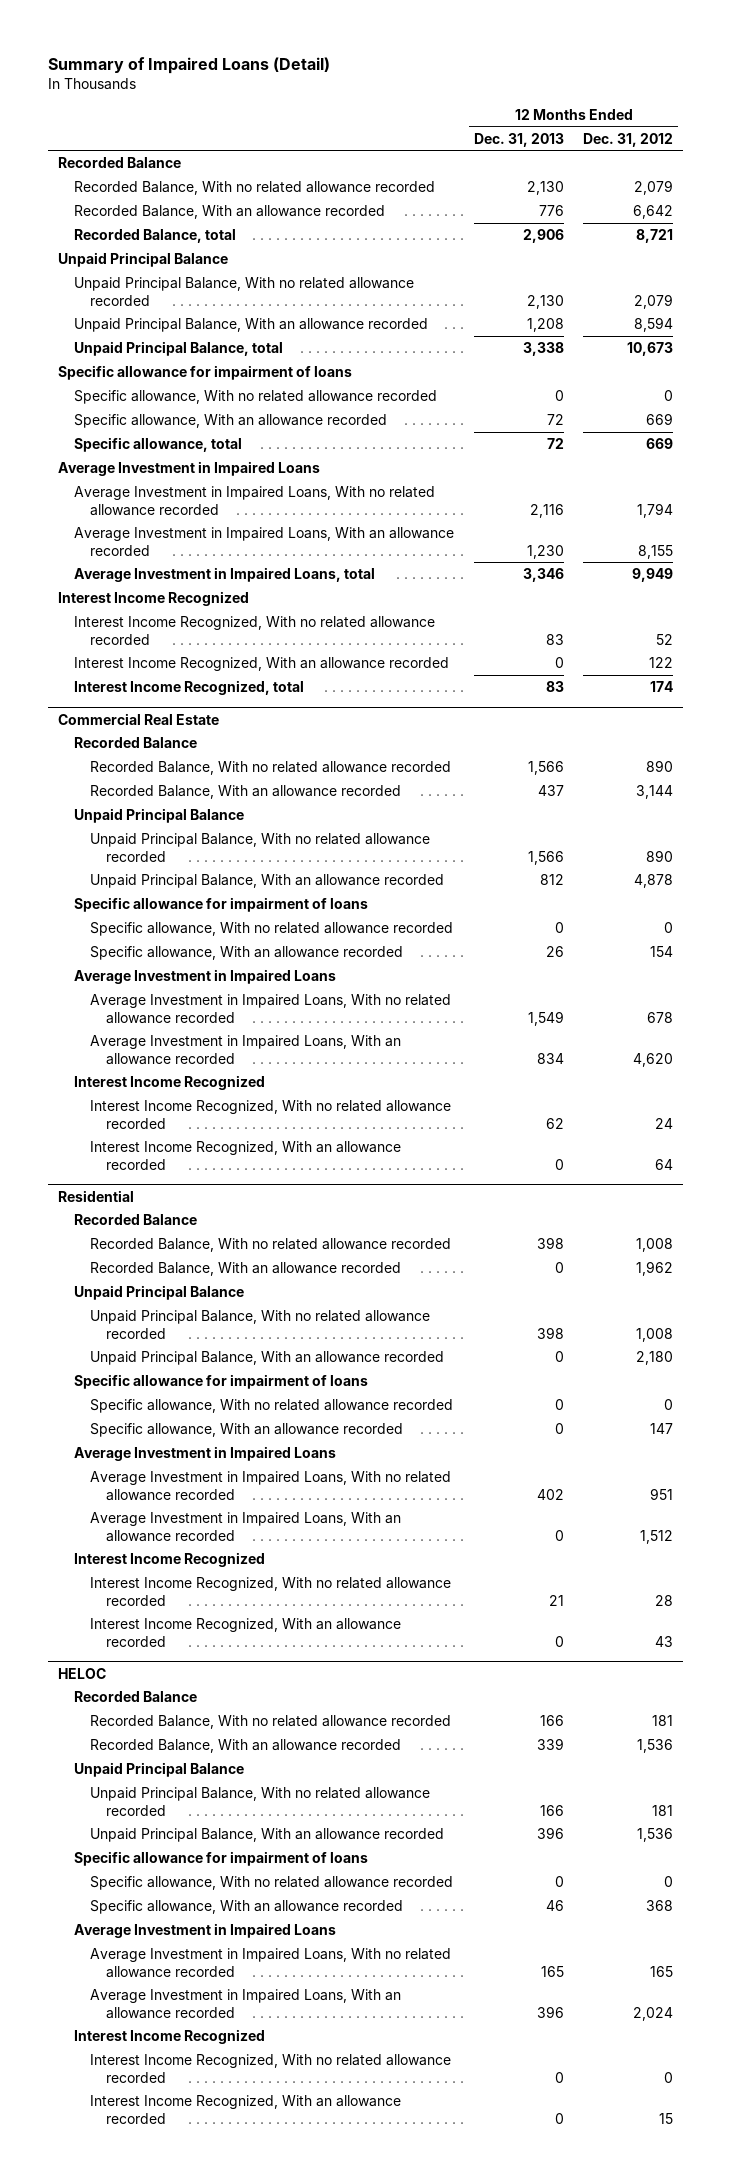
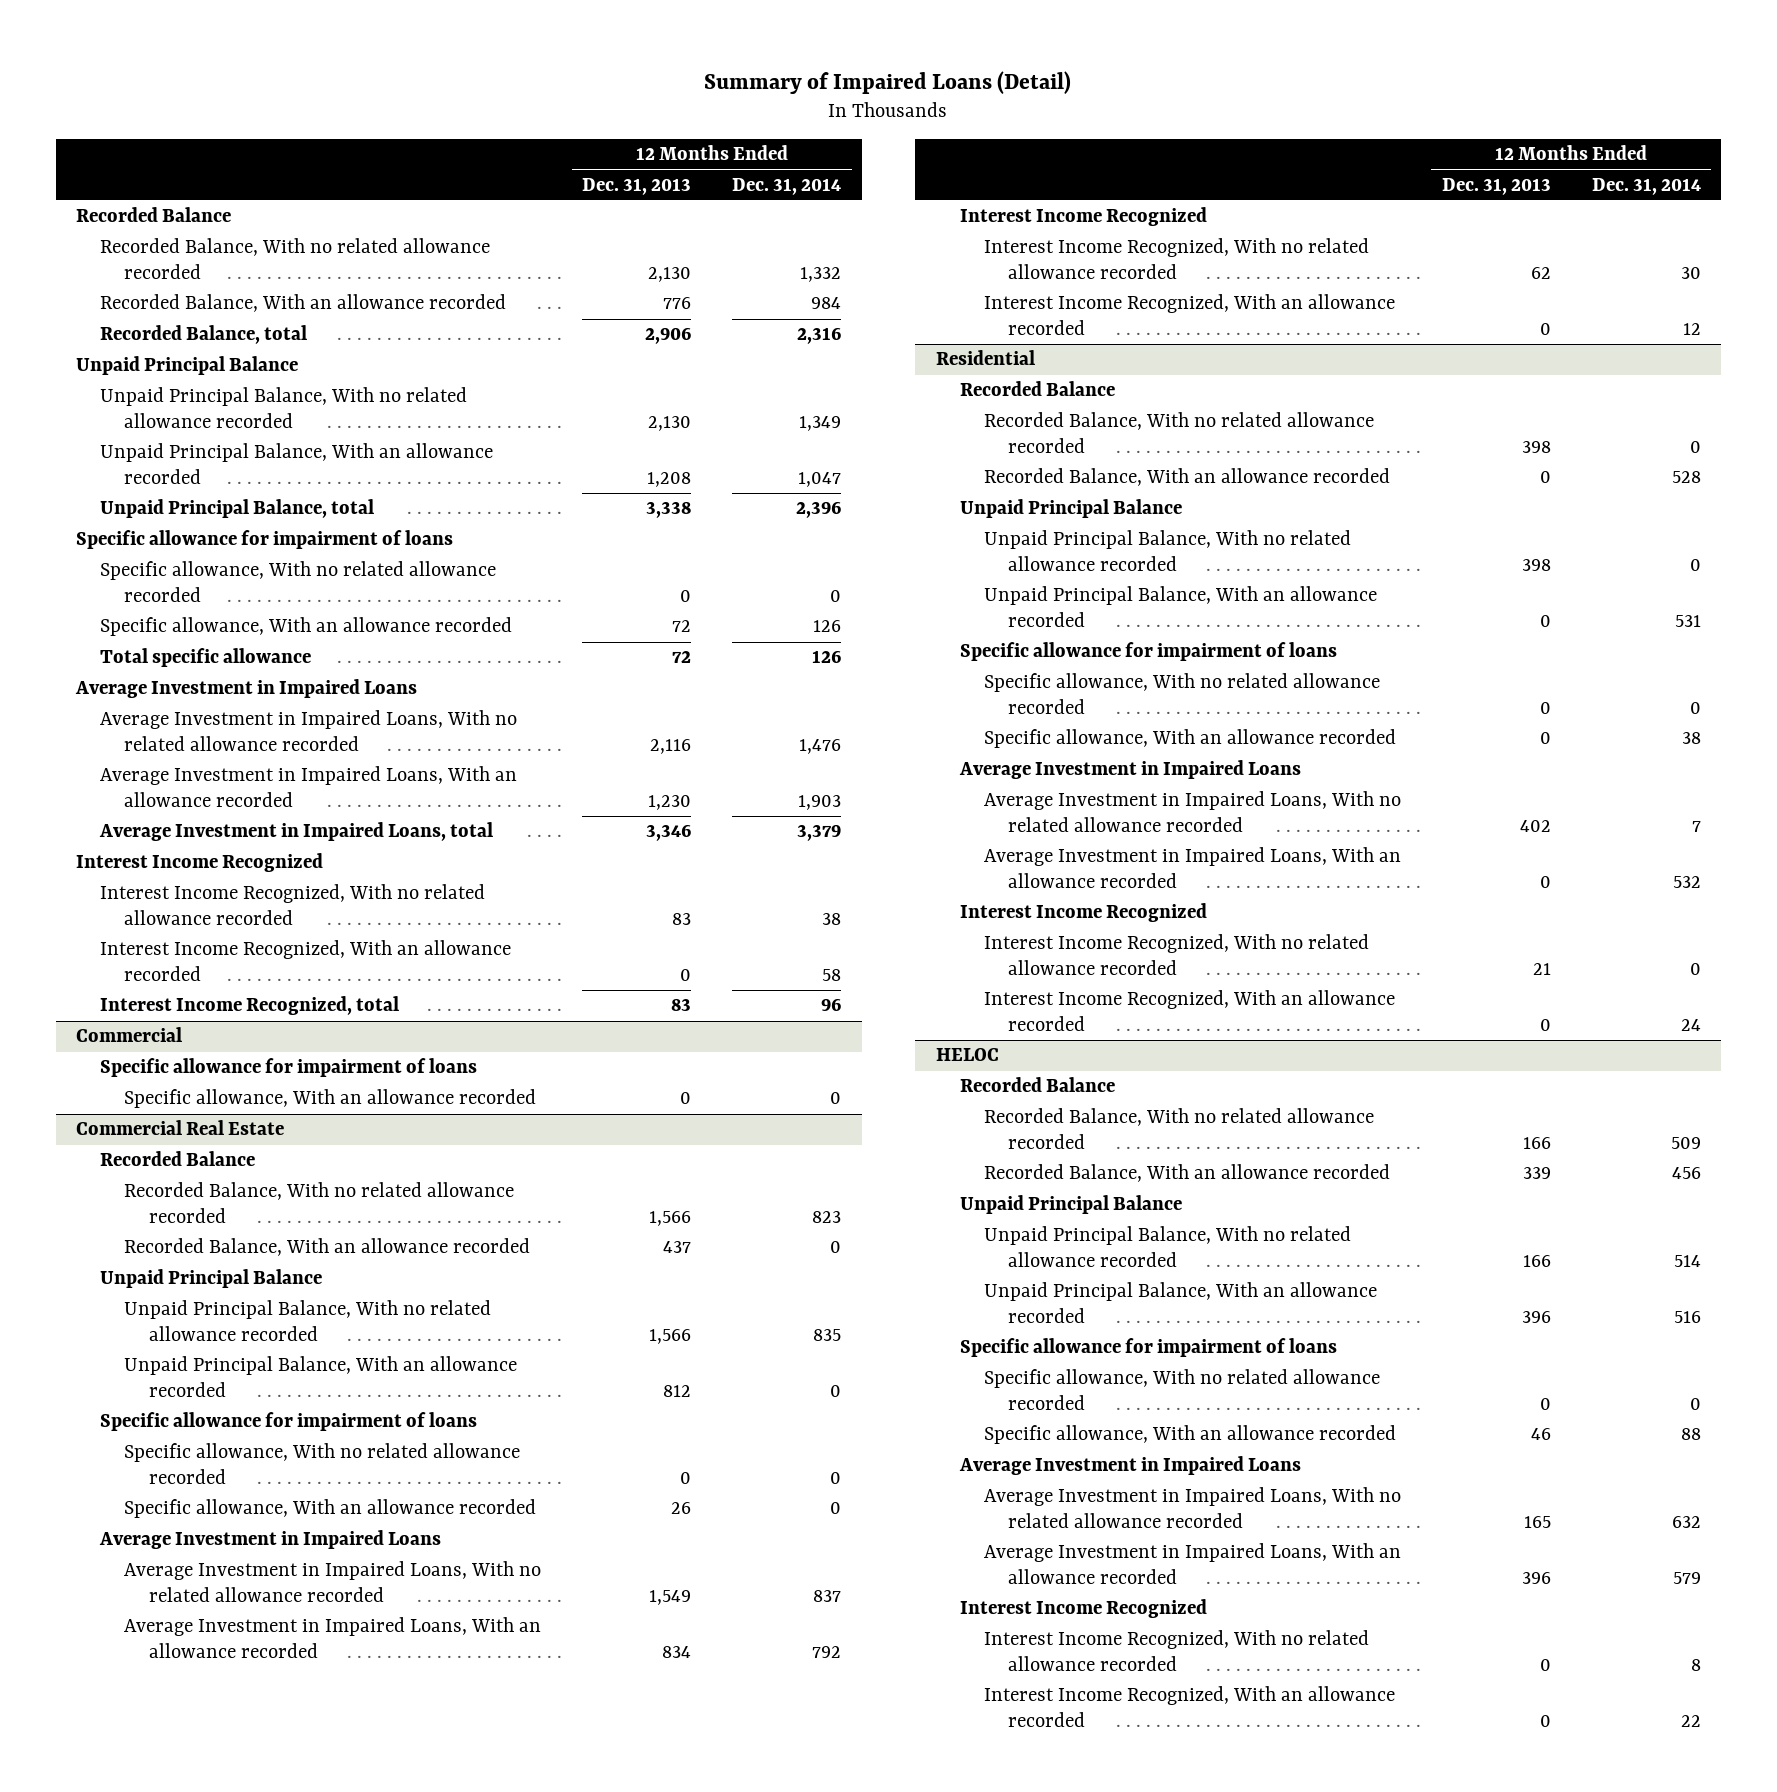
- | 12 Months Ended Dec. 31, 2013 | 12 Months Ended Dec. 31, 2012
+ | 12 Months Ended Dec. 31, 2013 | 12 Months Ended Dec. 31, 2014
- Specific allowance, total | 72 | 669
+ Total specific allowance | 72 | 126
+ Commercial
+ Specific allowance for impairment of loans
+ Specific allowance, With an allowance recorded | 0 | 0

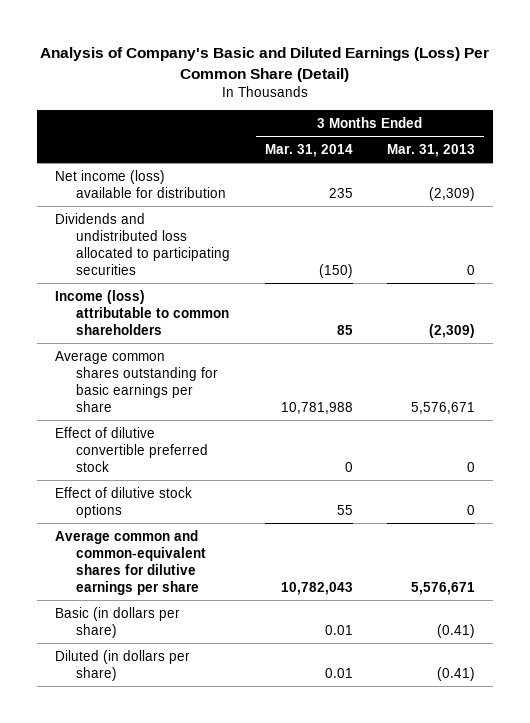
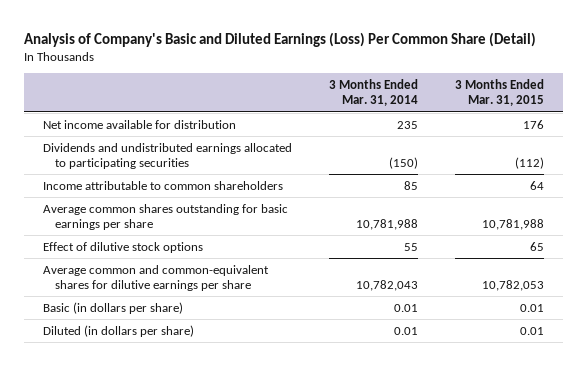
- | 3 Months Ended Mar. 31, 2014 | 3 Months Ended Mar. 31, 2013
+ | 3 Months Ended Mar. 31, 2014 | 3 Months Ended Mar. 31, 2015
- Net income (loss) available for distribution | 235 | (2,309)
- Dividends and undistributed loss allocated to participating securities | (150) | 0
- Income (loss) attributable to common shareholders | 85 | (2,309)
+ Net income available for distribution | 235 | 176
+ Dividends and undistributed earnings allocated to participating securities | (150) | (112)
+ Income attributable to common shareholders | 85 | 64
- Effect of dilutive convertible preferred stock | 0 | 0

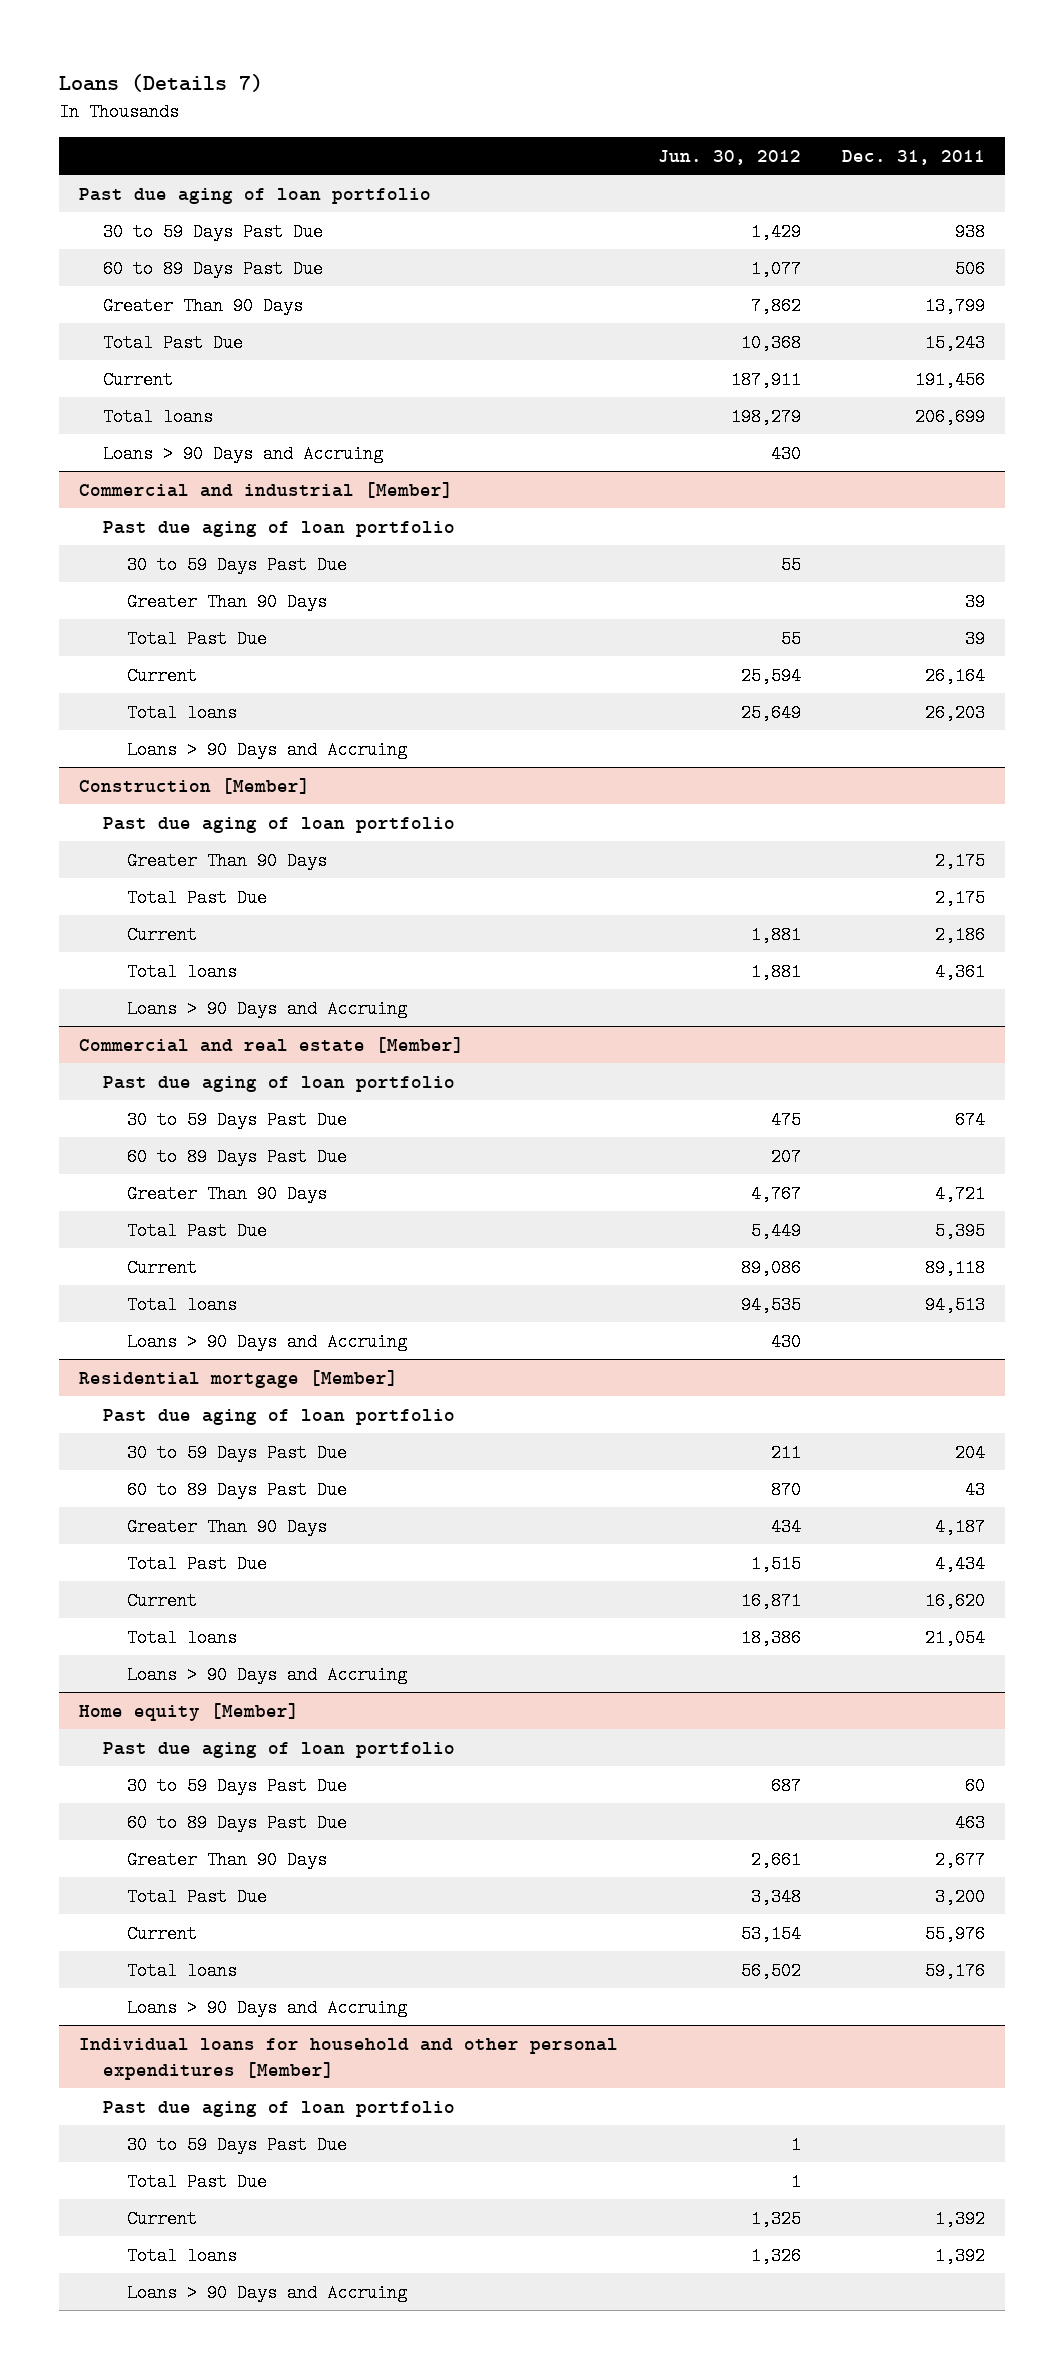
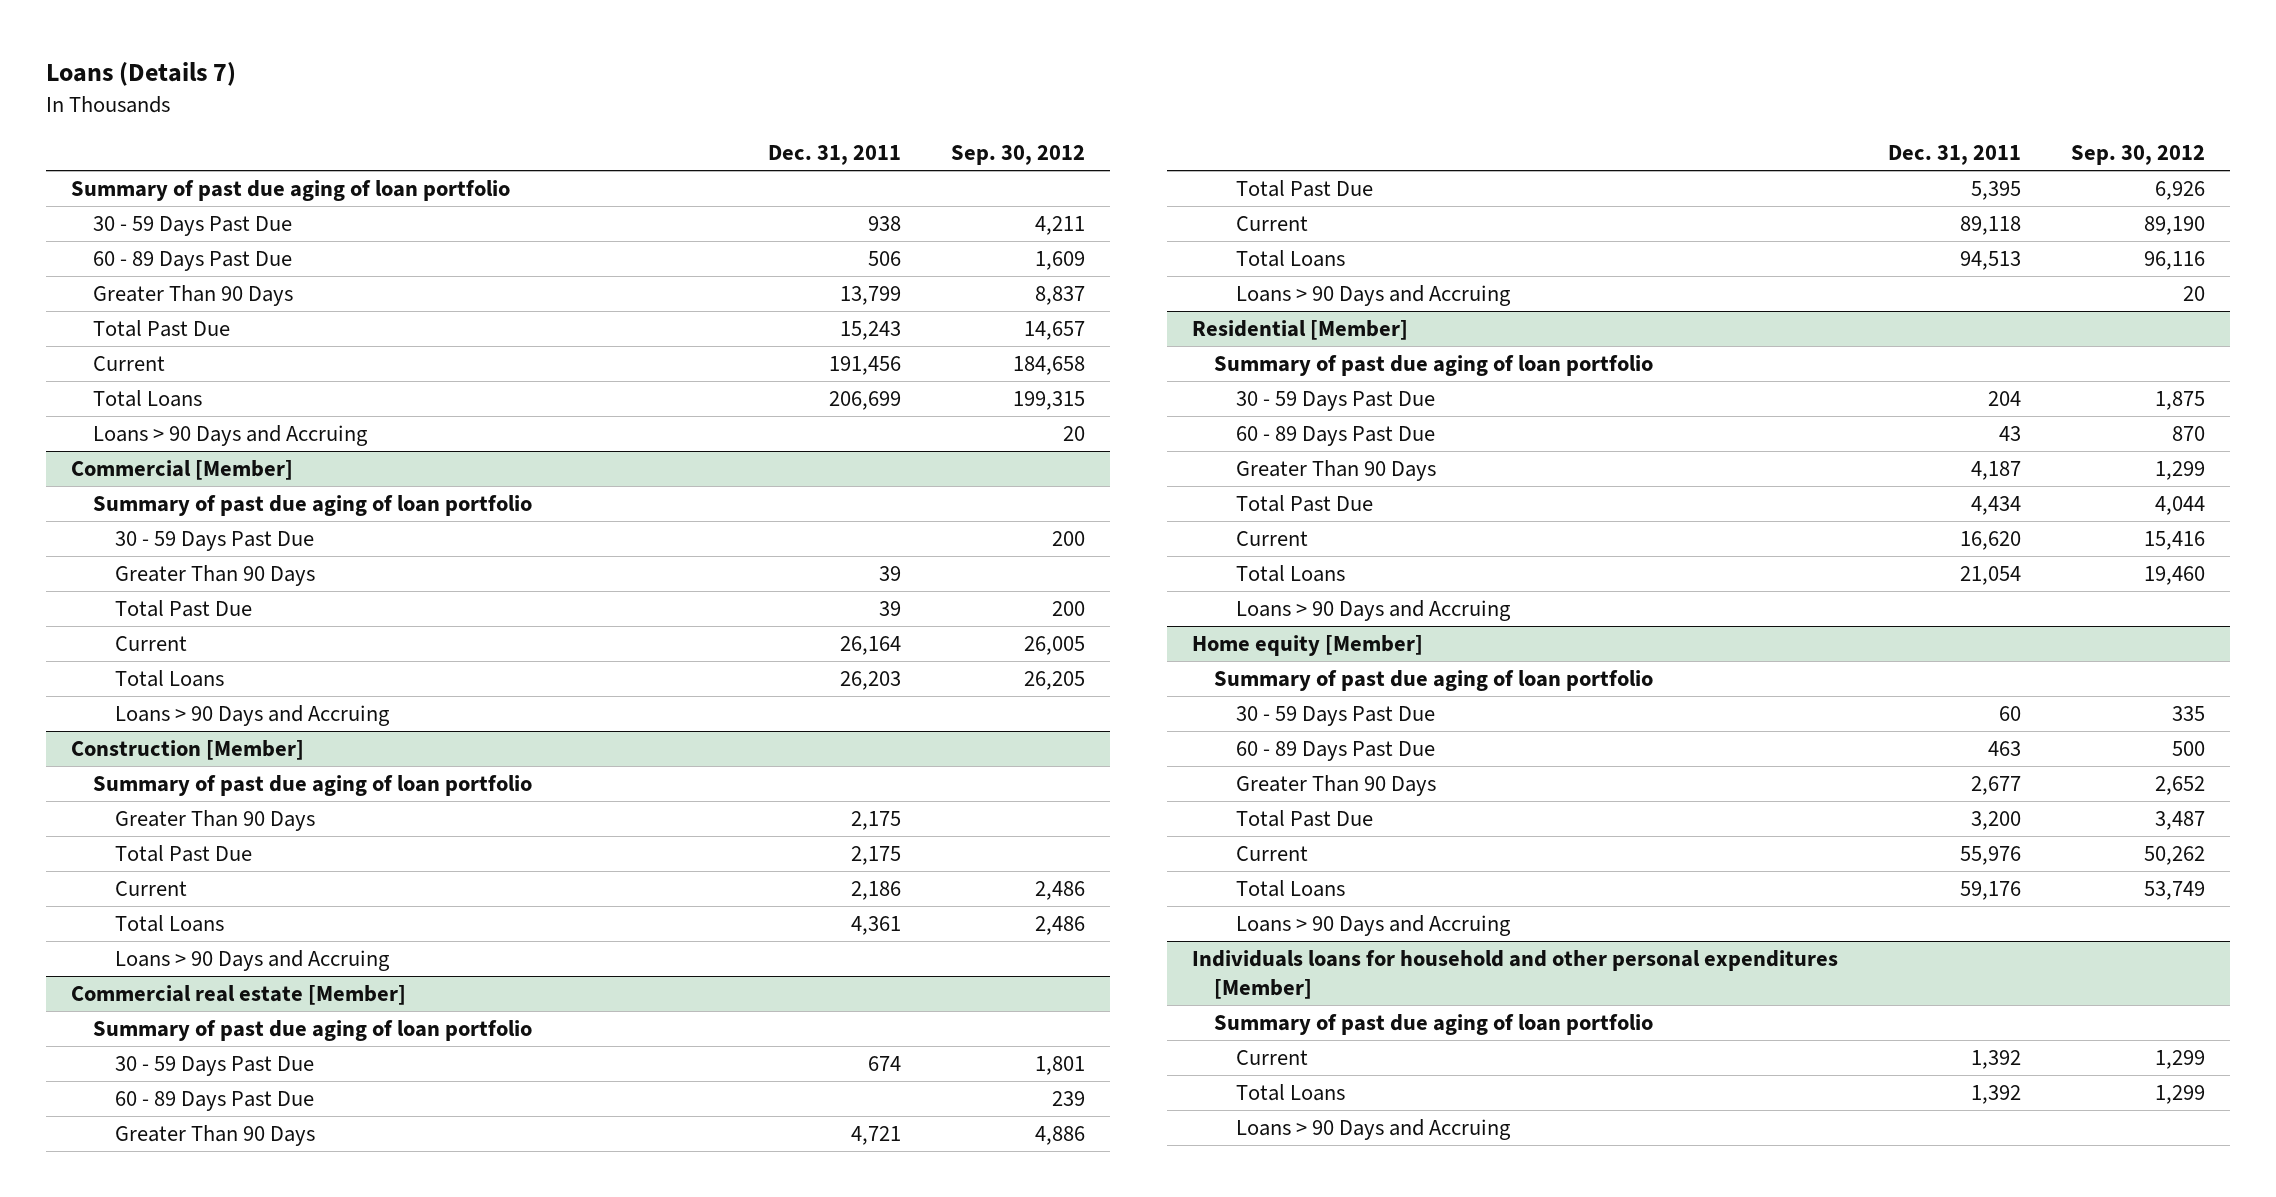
- | Jun. 30, 2012 | Dec. 31, 2011
+ | Dec. 31, 2011 | Sep. 30, 2012
- Past due aging of loan portfolio
- 30 to 59 Days Past Due | 1,429 | 938
- 60 to 89 Days Past Due | 1,077 | 506
+ Summary of past due aging of loan portfolio
+ 30 - 59 Days Past Due | 938 | 4,211
+ 60 - 89 Days Past Due | 506 | 1,609
- Total loans | 198,279 | 206,699
+ Total Loans | 206,699 | 199,315
- Commercial and industrial [Member]
- Past due aging of loan portfolio
- 30 to 59 Days Past Due | 55 |
+ Commercial [Member]
+ Summary of past due aging of loan portfolio
+ 30 - 59 Days Past Due | | 200
- Total loans | 25,649 | 26,203
+ Total Loans | 26,203 | 26,205
@ Construction [Member]
- Past due aging of loan portfolio
+ Summary of past due aging of loan portfolio
- Total loans | 1,881 | 4,361
+ Total Loans | 4,361 | 2,486
- Commercial and real estate [Member]
- Past due aging of loan portfolio
- 30 to 59 Days Past Due | 475 | 674
- 60 to 89 Days Past Due | 207 |
+ Commercial real estate [Member]
+ Summary of past due aging of loan portfolio
+ 30 - 59 Days Past Due | 674 | 1,801
+ 60 - 89 Days Past Due | | 239
- Total loans | 94,535 | 94,513
+ Total Loans | 94,513 | 96,116
- Residential mortgage [Member]
- Past due aging of loan portfolio
- 30 to 59 Days Past Due | 211 | 204
- 60 to 89 Days Past Due | 870 | 43
+ Residential [Member]
+ Summary of past due aging of loan portfolio
+ 30 - 59 Days Past Due | 204 | 1,875
+ 60 - 89 Days Past Due | 43 | 870
- Total loans | 18,386 | 21,054
+ Total Loans | 21,054 | 19,460
@ Home equity [Member]
- Past due aging of loan portfolio
- 30 to 59 Days Past Due | 687 | 60
- 60 to 89 Days Past Due | | 463
+ Summary of past due aging of loan portfolio
+ 30 - 59 Days Past Due | 60 | 335
+ 60 - 89 Days Past Due | 463 | 500
- Total loans | 56,502 | 59,176
+ Total Loans | 59,176 | 53,749
- Individual loans for household and other personal expenditures [Member]
- Past due aging of loan portfolio
- 30 to 59 Days Past Due | 1 |
- Total Past Due | 1 |
+ Individuals loans for household and other personal expenditures [Member]
+ Summary of past due aging of loan portfolio
- Total loans | 1,326 | 1,392
+ Total Loans | 1,392 | 1,299

